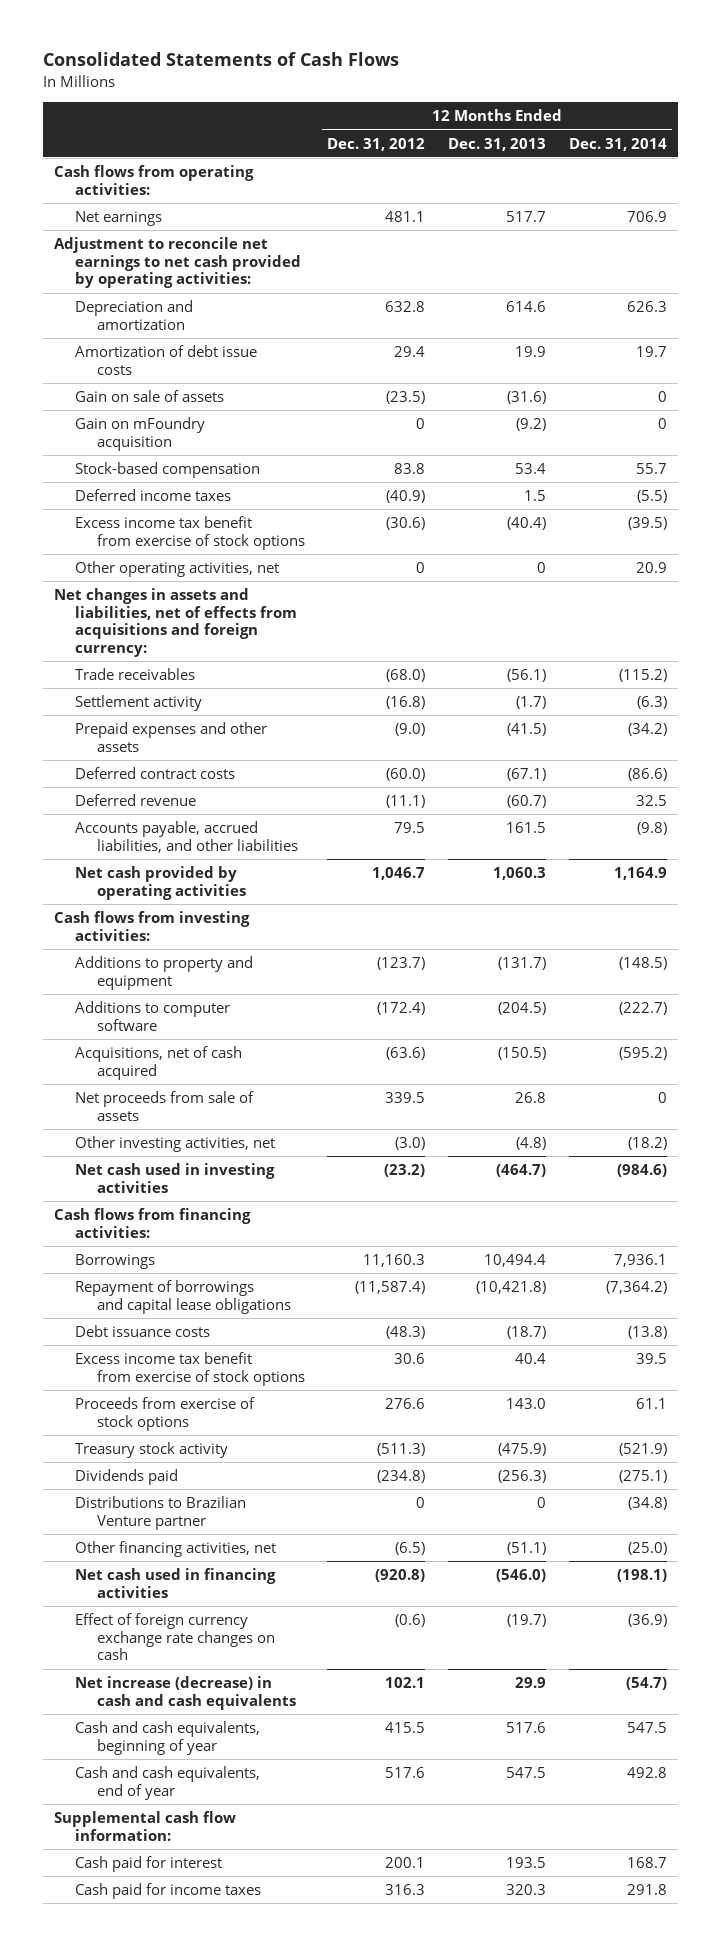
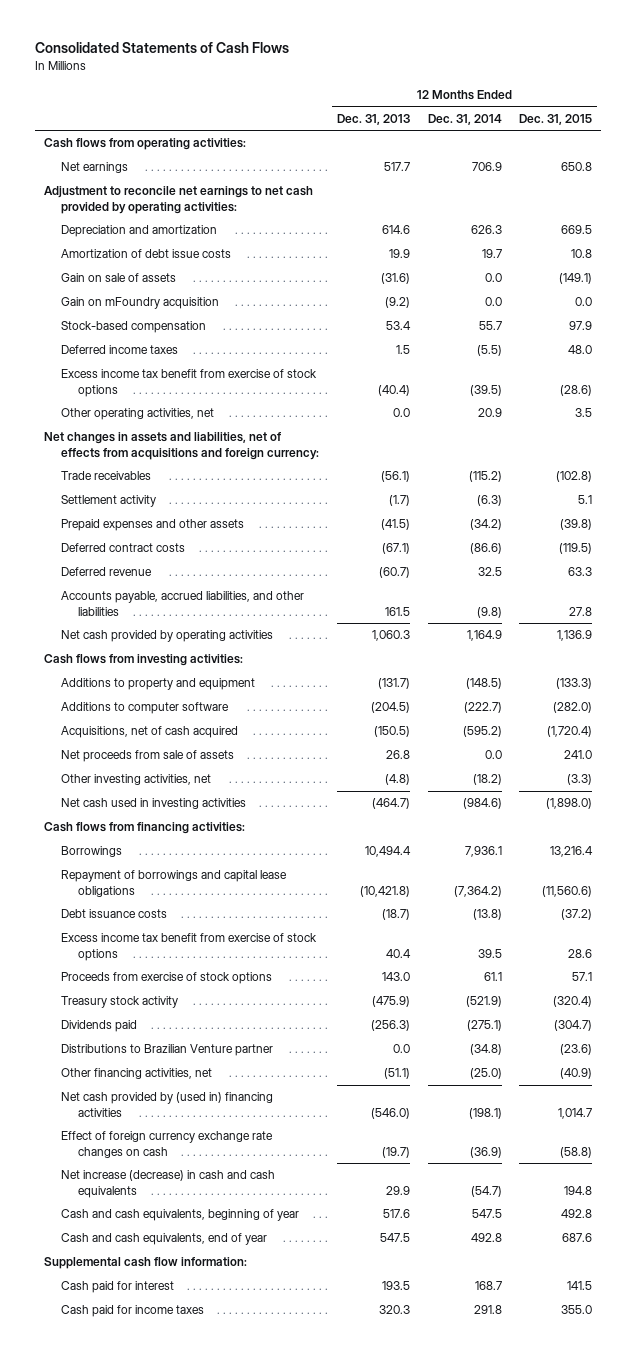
- | 12 Months Ended Dec. 31, 2012 | 12 Months Ended Dec. 31, 2013 | 12 Months Ended Dec. 31, 2014
+ | 12 Months Ended Dec. 31, 2013 | 12 Months Ended Dec. 31, 2014 | 12 Months Ended Dec. 31, 2015
- Gain on sale of assets | (23.5) | (31.6) | 0
- Gain on mFoundry acquisition | 0 | (9.2) | 0
+ Gain on sale of assets | (31.6) | 0.0 | (149.1)
+ Gain on mFoundry acquisition | (9.2) | 0.0 | 0.0
- Other operating activities, net | 0 | 0 | 20.9
+ Other operating activities, net | 0.0 | 20.9 | 3.5
- Net proceeds from sale of assets | 339.5 | 26.8 | 0
+ Net proceeds from sale of assets | 26.8 | 0.0 | 241.0
- Distributions to Brazilian Venture partner | 0 | 0 | (34.8)
+ Distributions to Brazilian Venture partner | 0.0 | (34.8) | (23.6)
- Net cash used in financing activities | (920.8) | (546.0) | (198.1)
+ Net cash provided by (used in) financing activities | (546.0) | (198.1) | 1,014.7

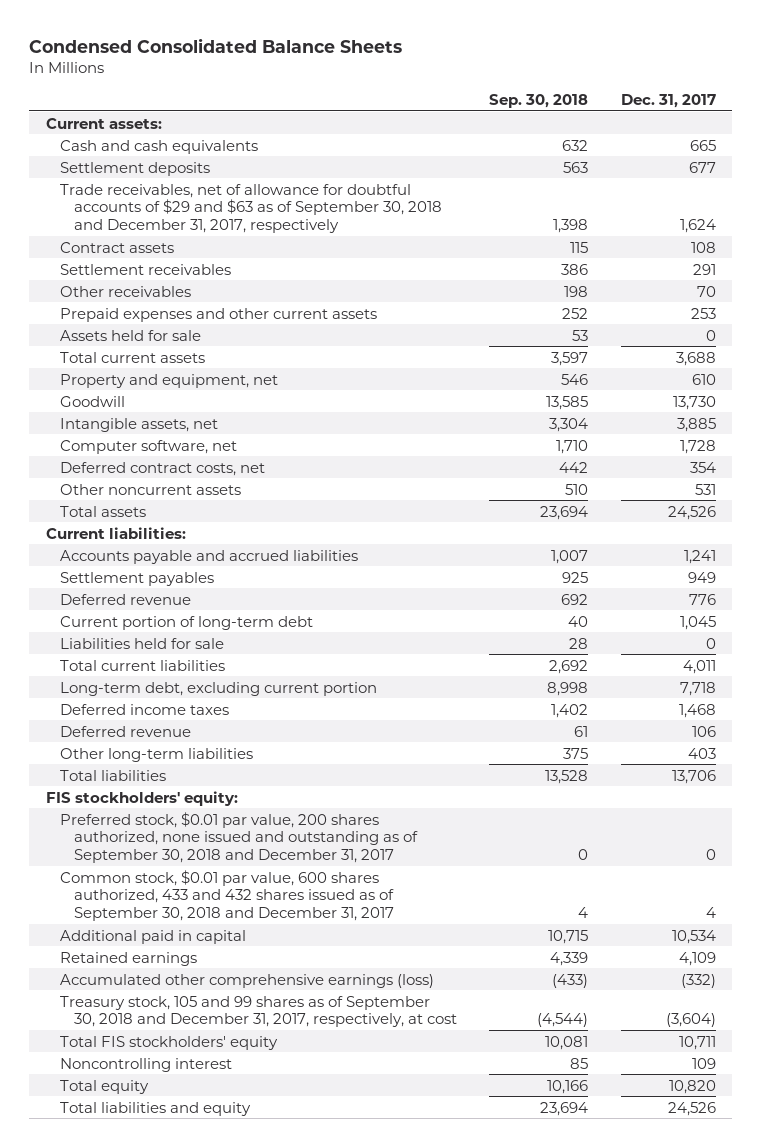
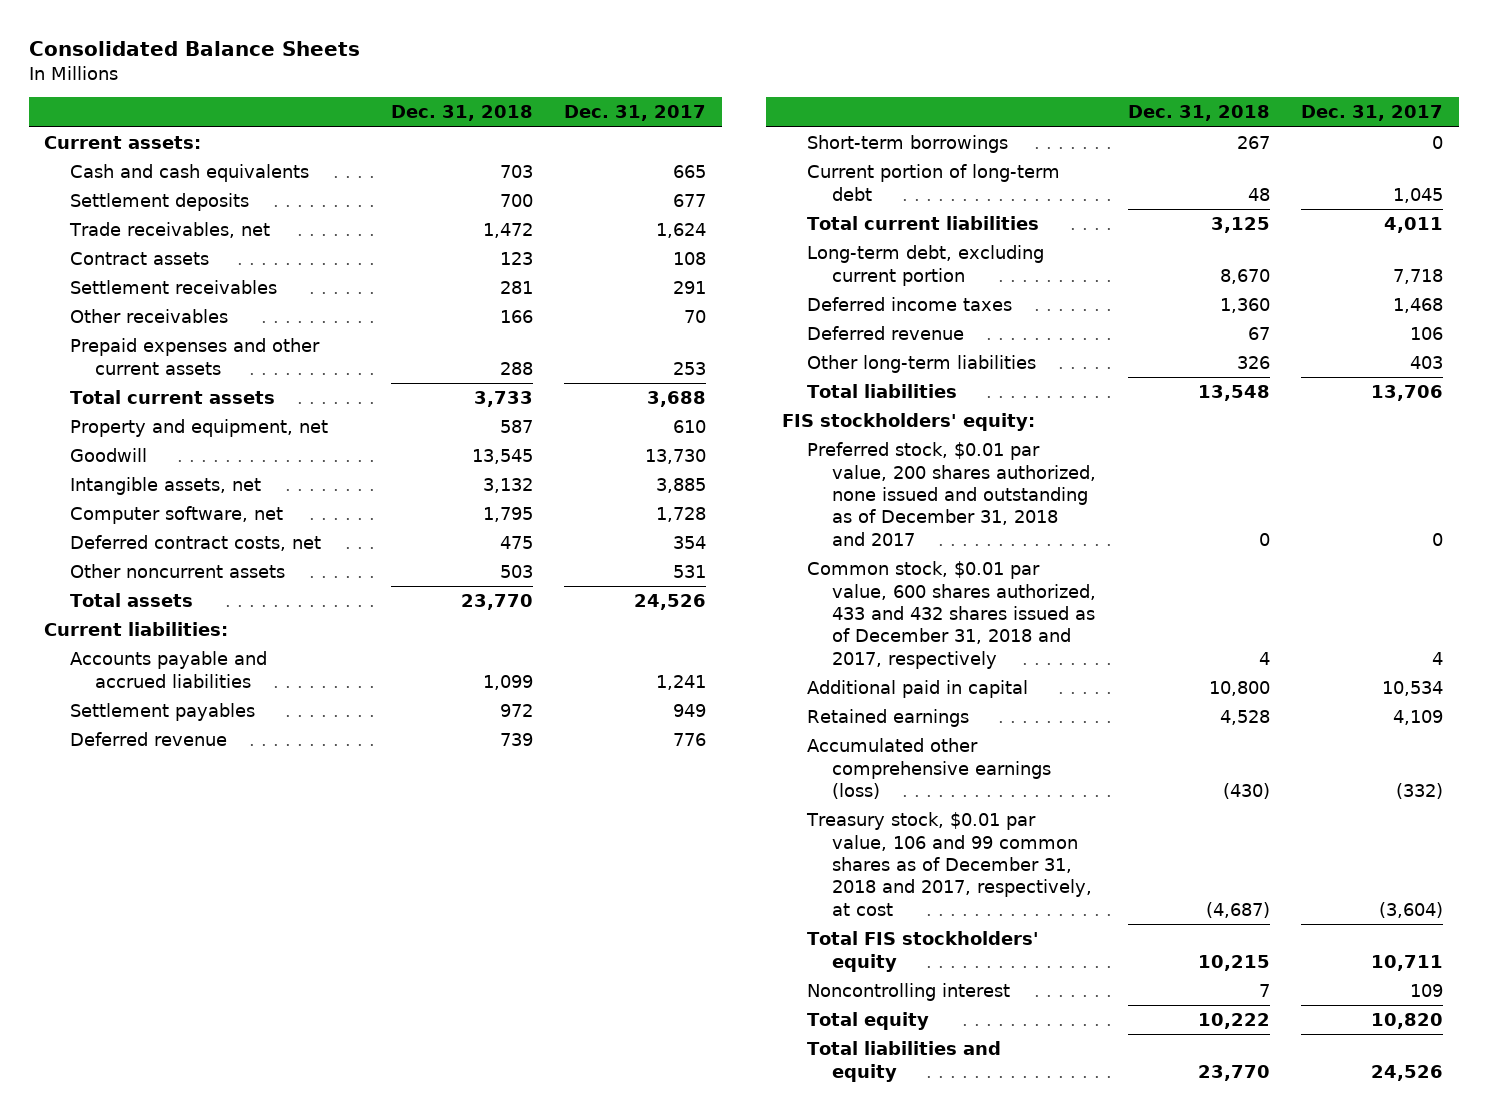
- Condensed Consolidated Balance Sheets
+ Consolidated Balance Sheets
- | Sep. 30, 2018 | Dec. 31, 2017
+ | Dec. 31, 2018 | Dec. 31, 2017
- Trade receivables, net of allowance for doubtful accounts of $29 and $63 as of September 30, 2018 and December 31, 2017, respectively | 1,398 | 1,624
+ Trade receivables, net | 1,472 | 1,624
- Assets held for sale | 53 | 0
+ Short-term borrowings | 267 | 0
- Liabilities held for sale | 28 | 0
- Preferred stock, $0.01 par value, 200 shares authorized, none issued and outstanding as of September 30, 2018 and December 31, 2017 | 0 | 0
- Common stock, $0.01 par value, 600 shares authorized, 433 and 432 shares issued as of September 30, 2018 and December 31, 2017 | 4 | 4
+ Preferred stock, $0.01 par value, 200 shares authorized, none issued and outstanding as of December 31, 2018 and 2017 | 0 | 0
+ Common stock, $0.01 par value, 600 shares authorized, 433 and 432 shares issued as of December 31, 2018 and 2017, respectively | 4 | 4
- Treasury stock, 105 and 99 shares as of September 30, 2018 and December 31, 2017, respectively, at cost | (4,544) | (3,604)
+ Treasury stock, $0.01 par value, 106 and 99 common shares as of December 31, 2018 and 2017, respectively, at cost | (4,687) | (3,604)

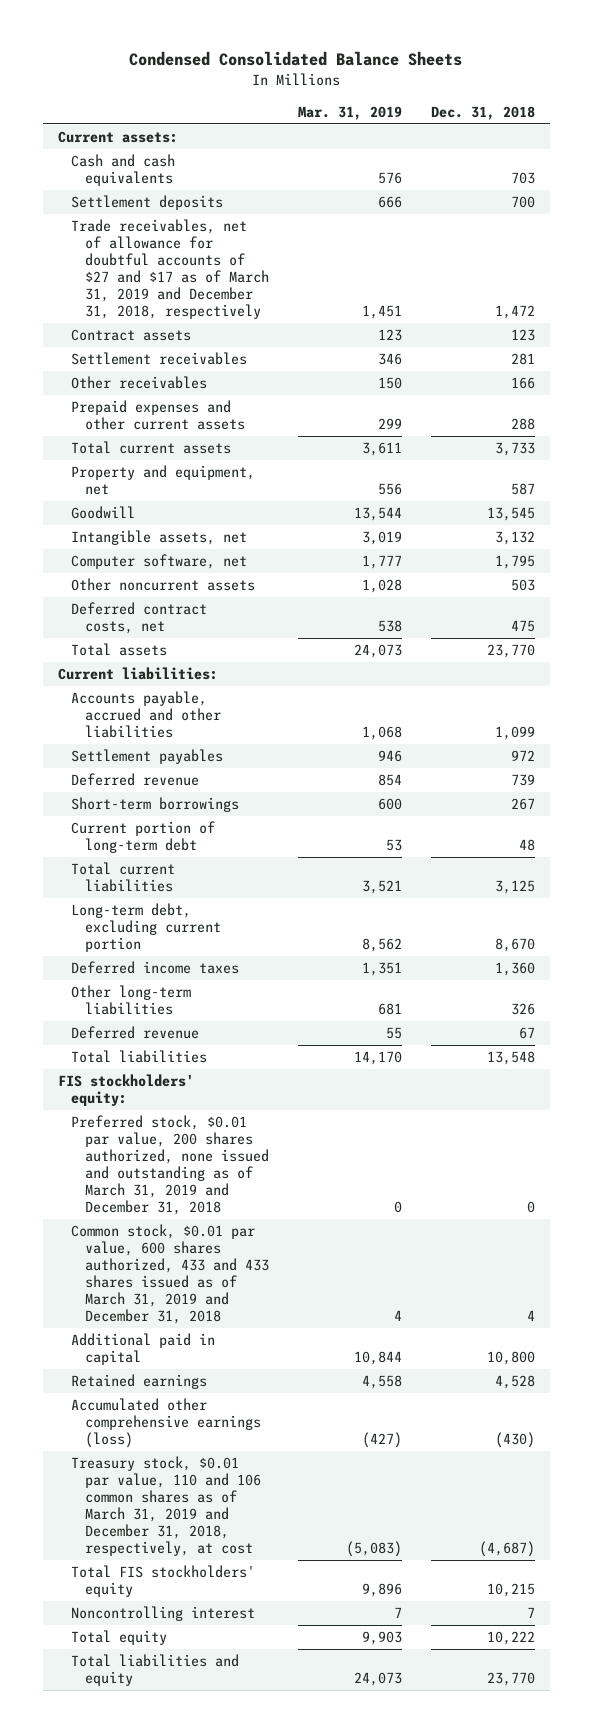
- Consolidated Balance Sheets
+ Condensed Consolidated Balance Sheets
- | Dec. 31, 2018 | Dec. 31, 2017
+ | Mar. 31, 2019 | Dec. 31, 2018
- Trade receivables, net | 1,472 | 1,624
+ Trade receivables, net of allowance for doubtful accounts of $27 and $17 as of March 31, 2019 and December 31, 2018, respectively | 1,451 | 1,472
moved down: Deferred contract costs, net | 538 | 475
- Accounts payable and accrued liabilities | 1,099 | 1,241
+ Accounts payable, accrued and other liabilities | 1,068 | 1,099
moved down: Deferred revenue | 55 | 67
- Preferred stock, $0.01 par value, 200 shares authorized, none issued and outstanding as of December 31, 2018 and 2017 | 0 | 0
- Common stock, $0.01 par value, 600 shares authorized, 433 and 432 shares issued as of December 31, 2018 and 2017, respectively | 4 | 4
+ Preferred stock, $0.01 par value, 200 shares authorized, none issued and outstanding as of March 31, 2019 and December 31, 2018 | 0 | 0
+ Common stock, $0.01 par value, 600 shares authorized, 433 and 433 shares issued as of March 31, 2019 and December 31, 2018 | 4 | 4
- Treasury stock, $0.01 par value, 106 and 99 common shares as of December 31, 2018 and 2017, respectively, at cost | (4,687) | (3,604)
+ Treasury stock, $0.01 par value, 110 and 106 common shares as of March 31, 2019 and December 31, 2018, respectively, at cost | (5,083) | (4,687)

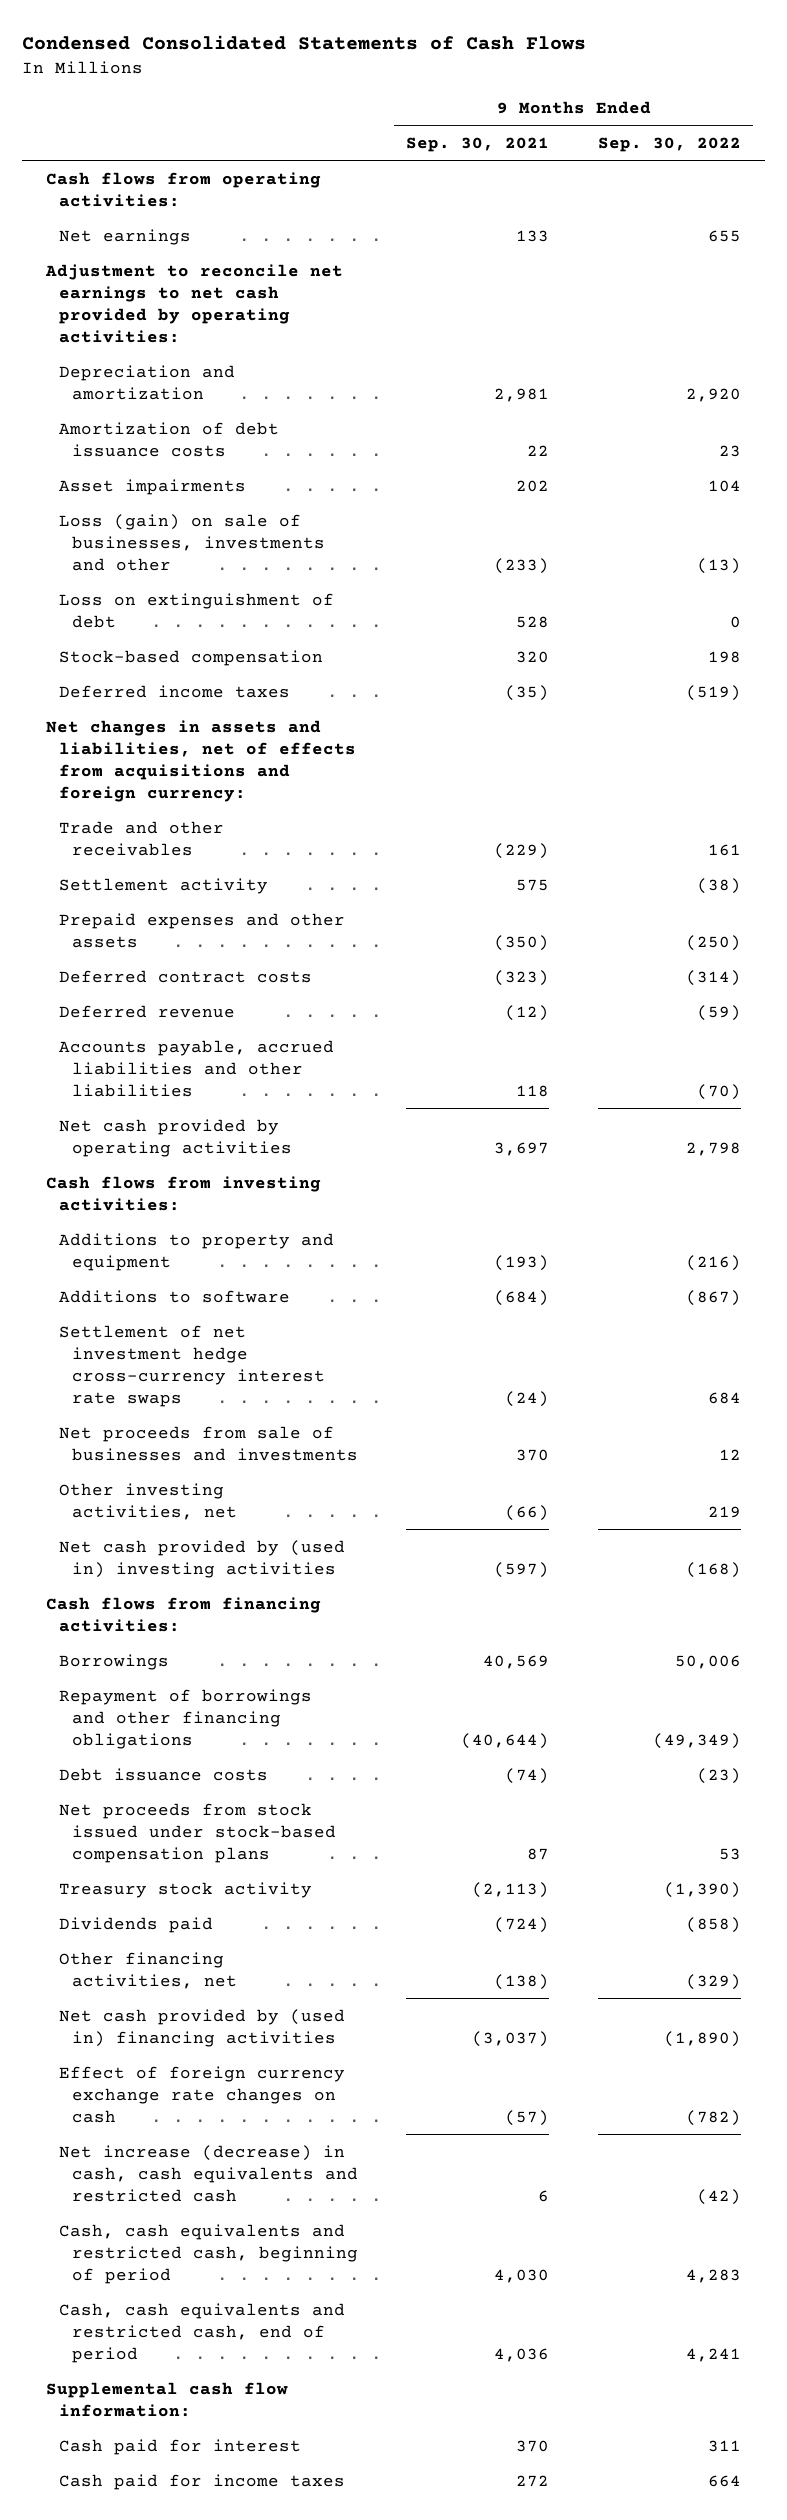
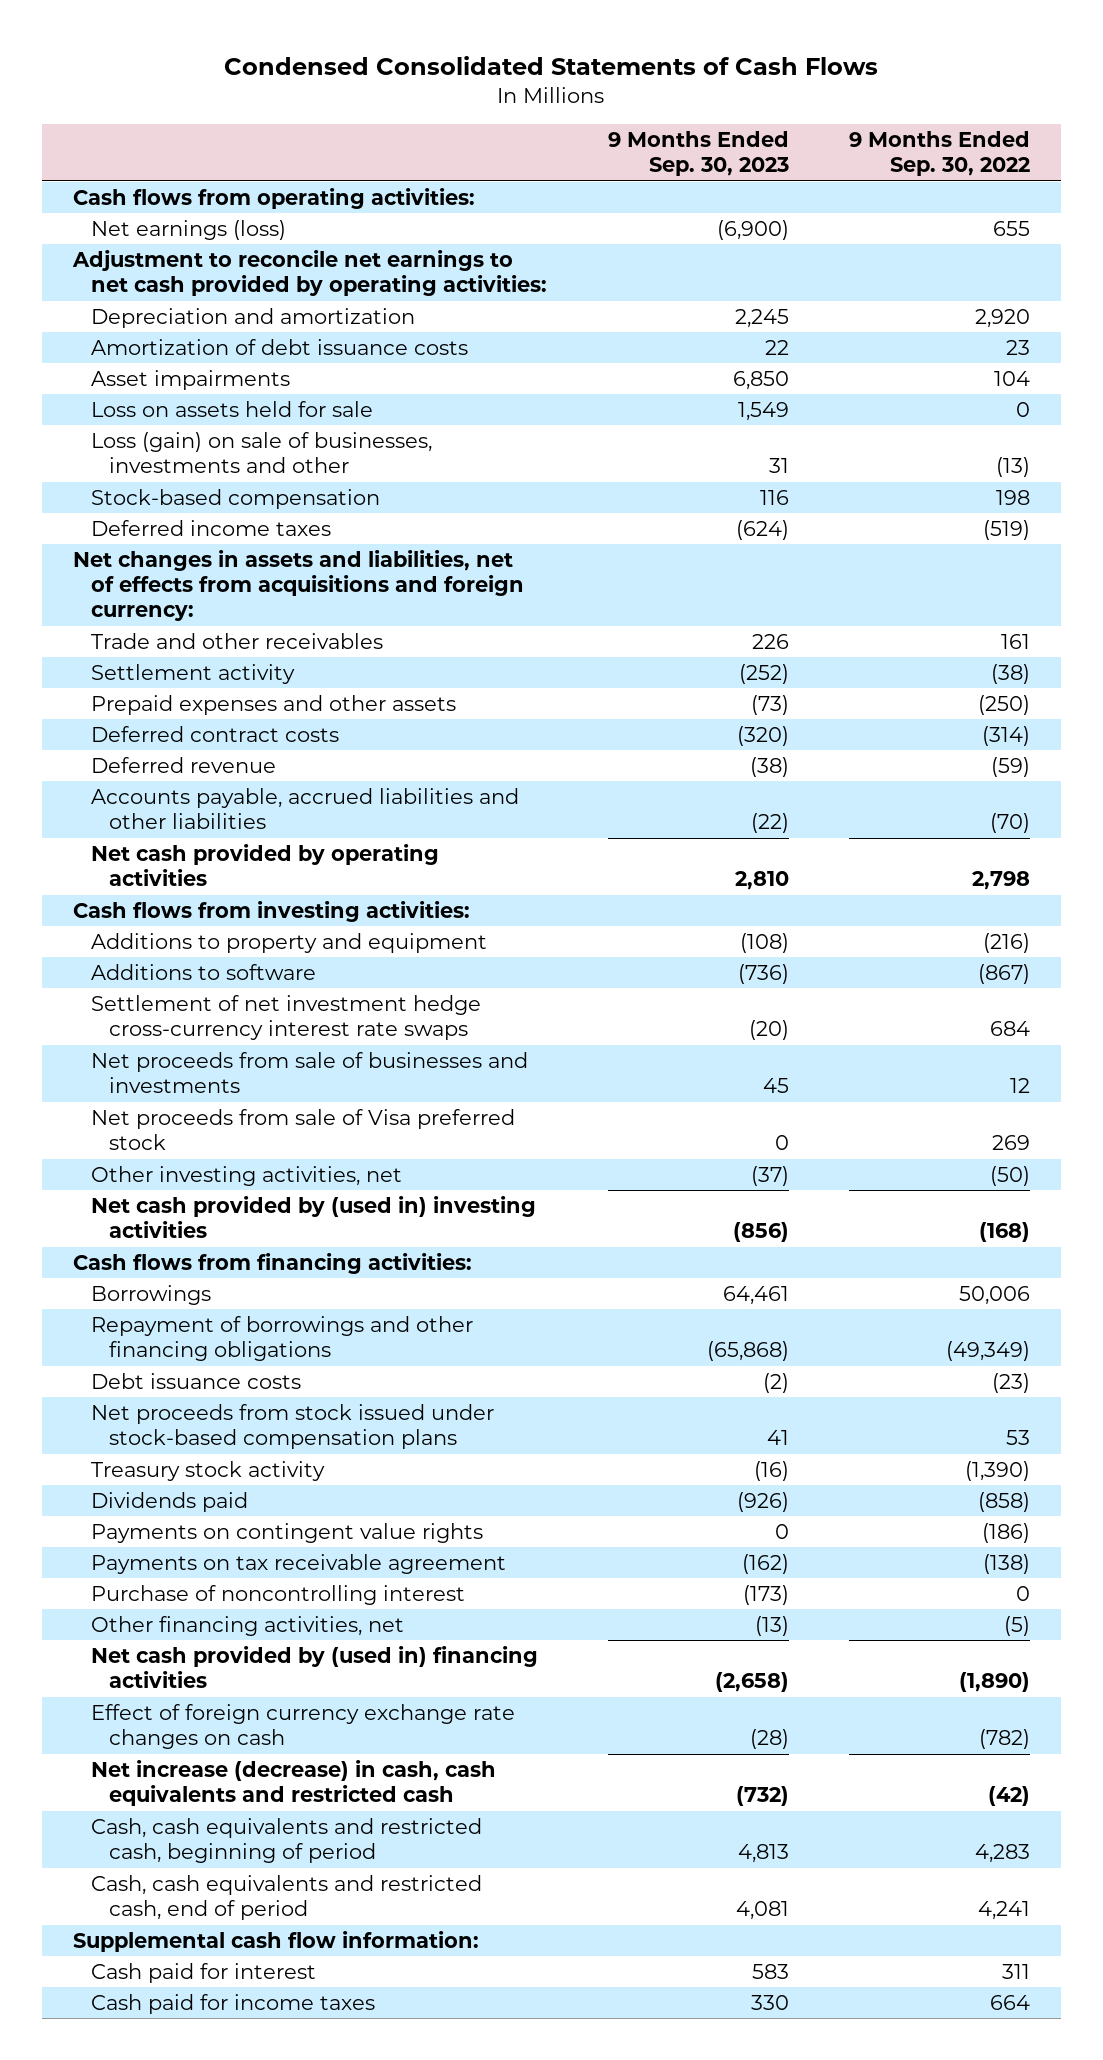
- | 9 Months Ended Sep. 30, 2021 | 9 Months Ended Sep. 30, 2022
+ | 9 Months Ended Sep. 30, 2023 | 9 Months Ended Sep. 30, 2022
- Net earnings | 133 | 655
+ Net earnings (loss) | (6,900) | 655
+ Loss on assets held for sale | 1,549 | 0
- Loss on extinguishment of debt | 528 | 0
- Other investing activities, net | (66) | 219
+ Net proceeds from sale of Visa preferred stock | 0 | 269
+ Other investing activities, net | (37) | (50)
- Other financing activities, net | (138) | (329)
+ Payments on contingent value rights | 0 | (186)
+ Payments on tax receivable agreement | (162) | (138)
+ Purchase of noncontrolling interest | (173) | 0
+ Other financing activities, net | (13) | (5)

